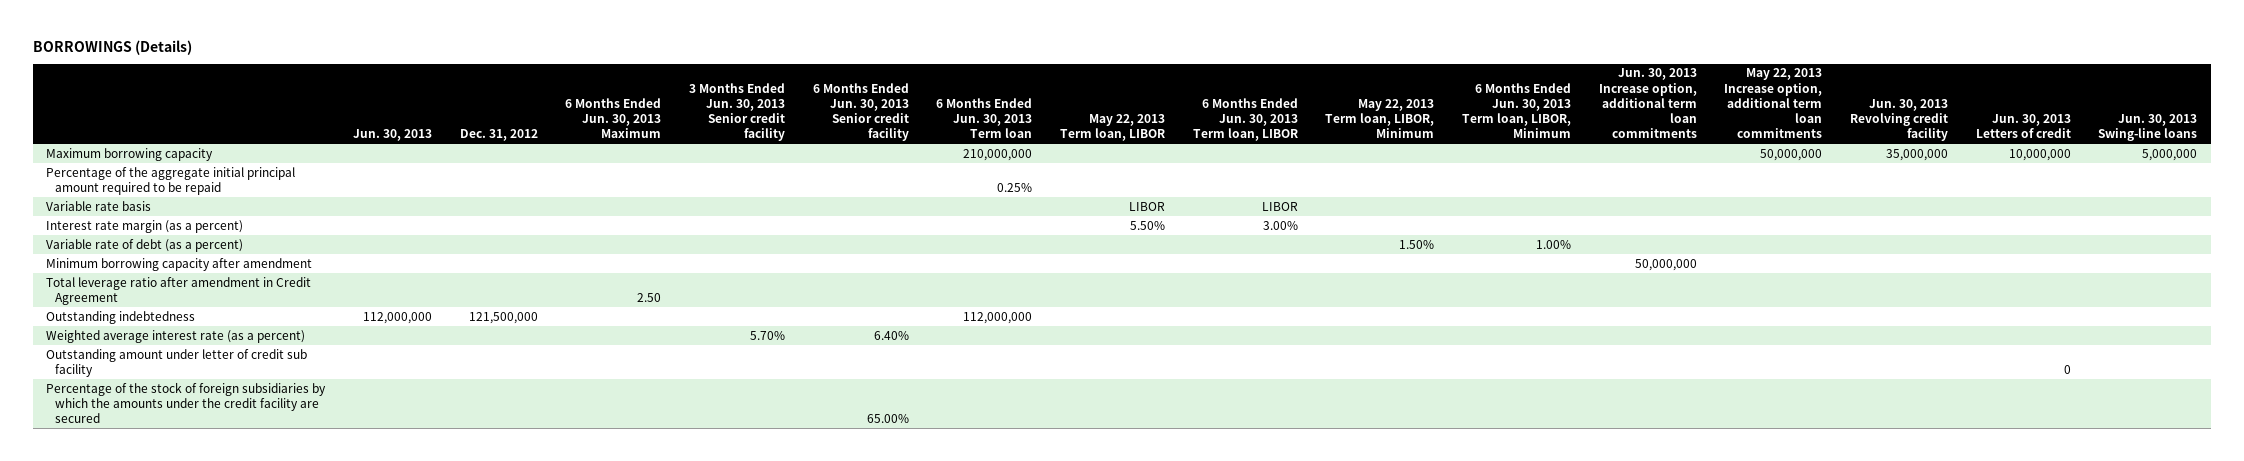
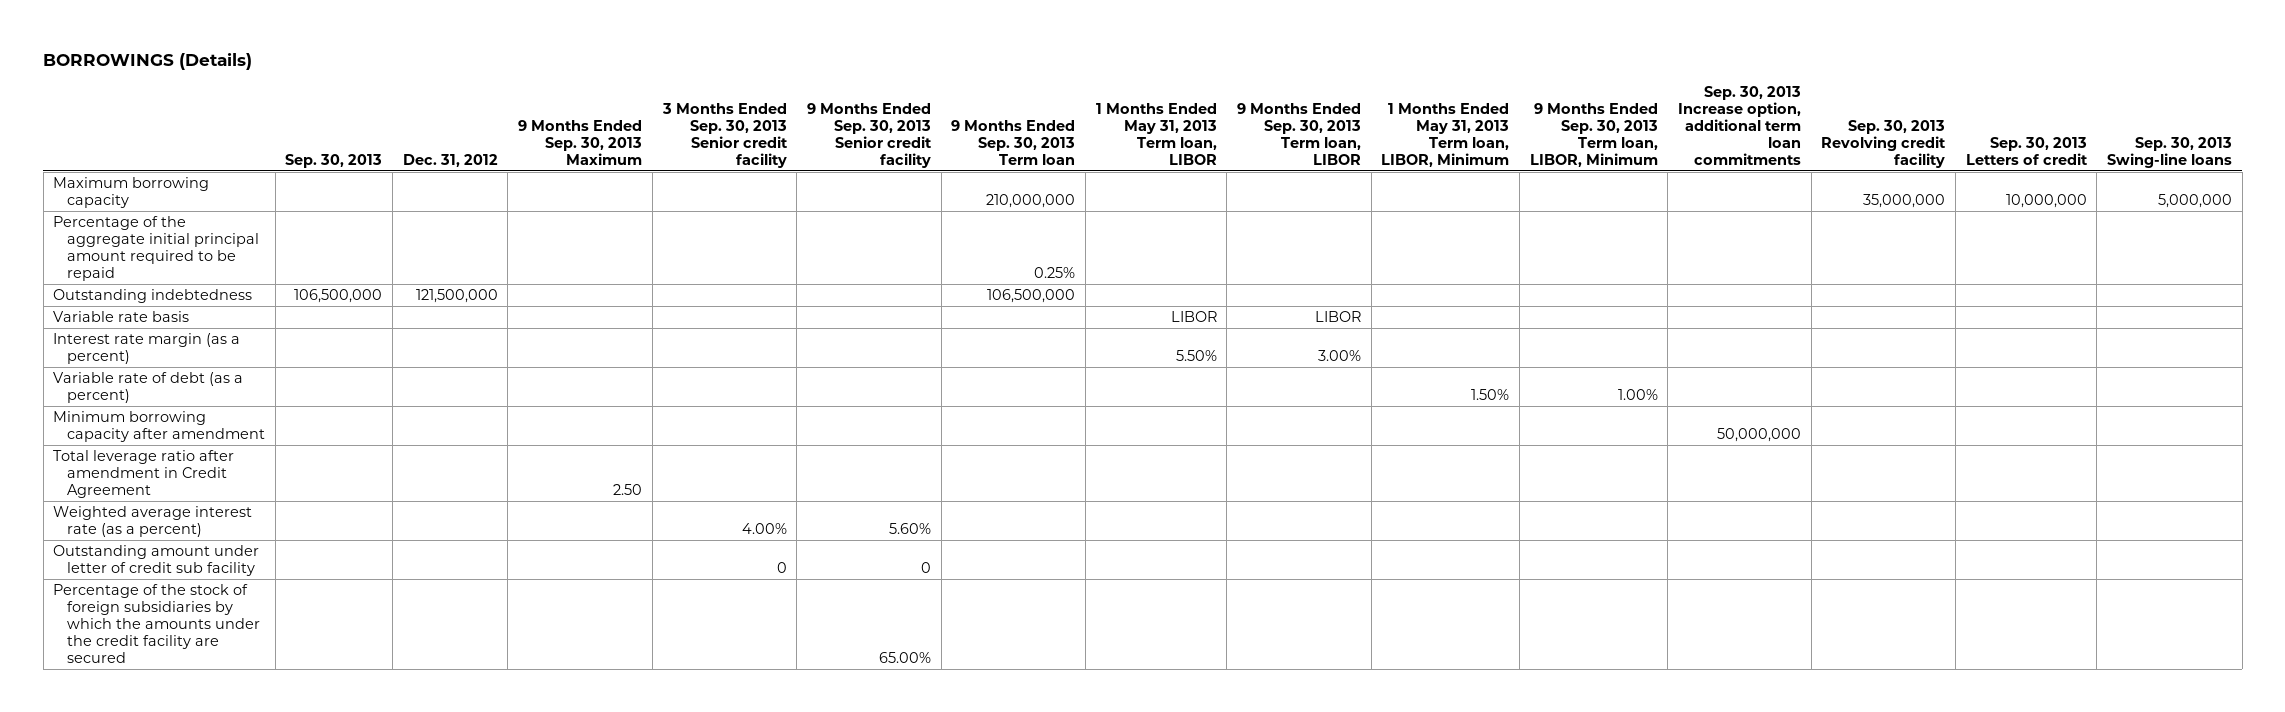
- | Jun. 30, 2013 | Dec. 31, 2012 | 6 Months Ended Jun. 30, 2013 Maximum | 3 Months Ended Jun. 30, 2013 Senior credit facility | 6 Months Ended Jun. 30, 2013 Senior credit facility | 6 Months Ended Jun. 30, 2013 Term loan | May 22, 2013 Term loan, LIBOR | 6 Months Ended Jun. 30, 2013 Term loan, LIBOR | May 22, 2013 Term loan, LIBOR, Minimum | 6 Months Ended Jun. 30, 2013 Term loan, LIBOR, Minimum | Jun. 30, 2013 Increase option, additional term loan commitments | May 22, 2013 Increase option, additional term loan commitments | Jun. 30, 2013 Revolving credit facility | Jun. 30, 2013 Letters of credit | Jun. 30, 2013 Swing-line loans
+ | Sep. 30, 2013 | Dec. 31, 2012 | 9 Months Ended Sep. 30, 2013 Maximum | 3 Months Ended Sep. 30, 2013 Senior credit facility | 9 Months Ended Sep. 30, 2013 Senior credit facility | 9 Months Ended Sep. 30, 2013 Term loan | 1 Months Ended May 31, 2013 Term loan, LIBOR | 9 Months Ended Sep. 30, 2013 Term loan, LIBOR | 1 Months Ended May 31, 2013 Term loan, LIBOR, Minimum | 9 Months Ended Sep. 30, 2013 Term loan, LIBOR, Minimum | Sep. 30, 2013 Increase option, additional term loan commitments | Sep. 30, 2013 Revolving credit facility | Sep. 30, 2013 Letters of credit | Sep. 30, 2013 Swing-line loans
moved up: Outstanding indebtedness | 106,500,000 | 121,500,000 | | | | 106,500,000 | | | | | | | |

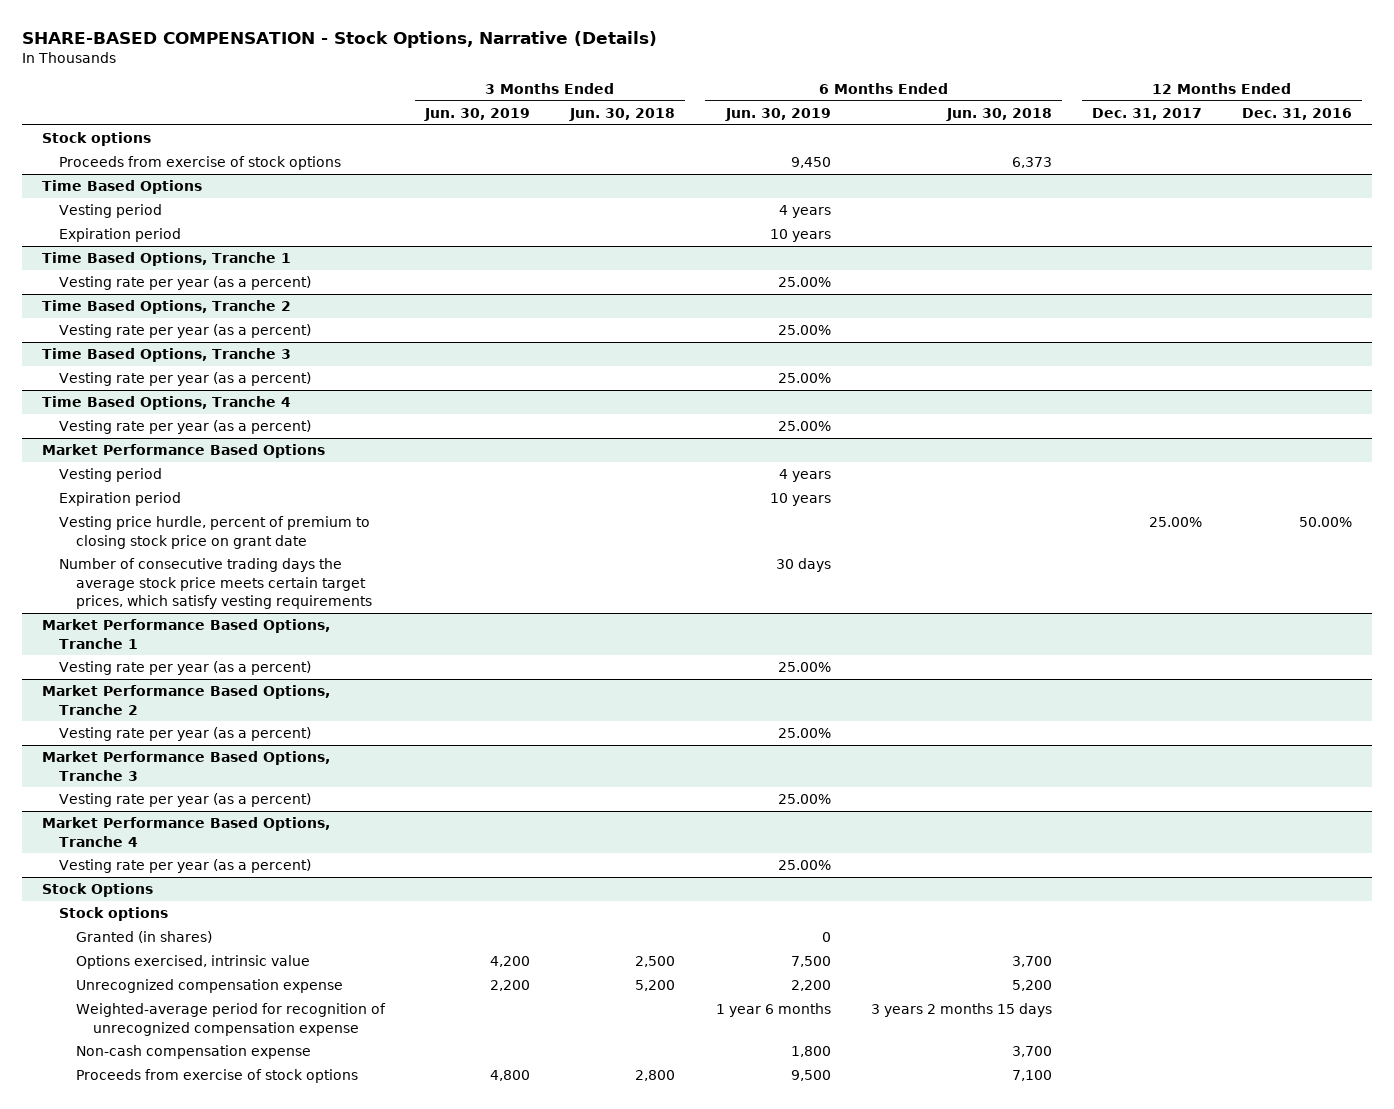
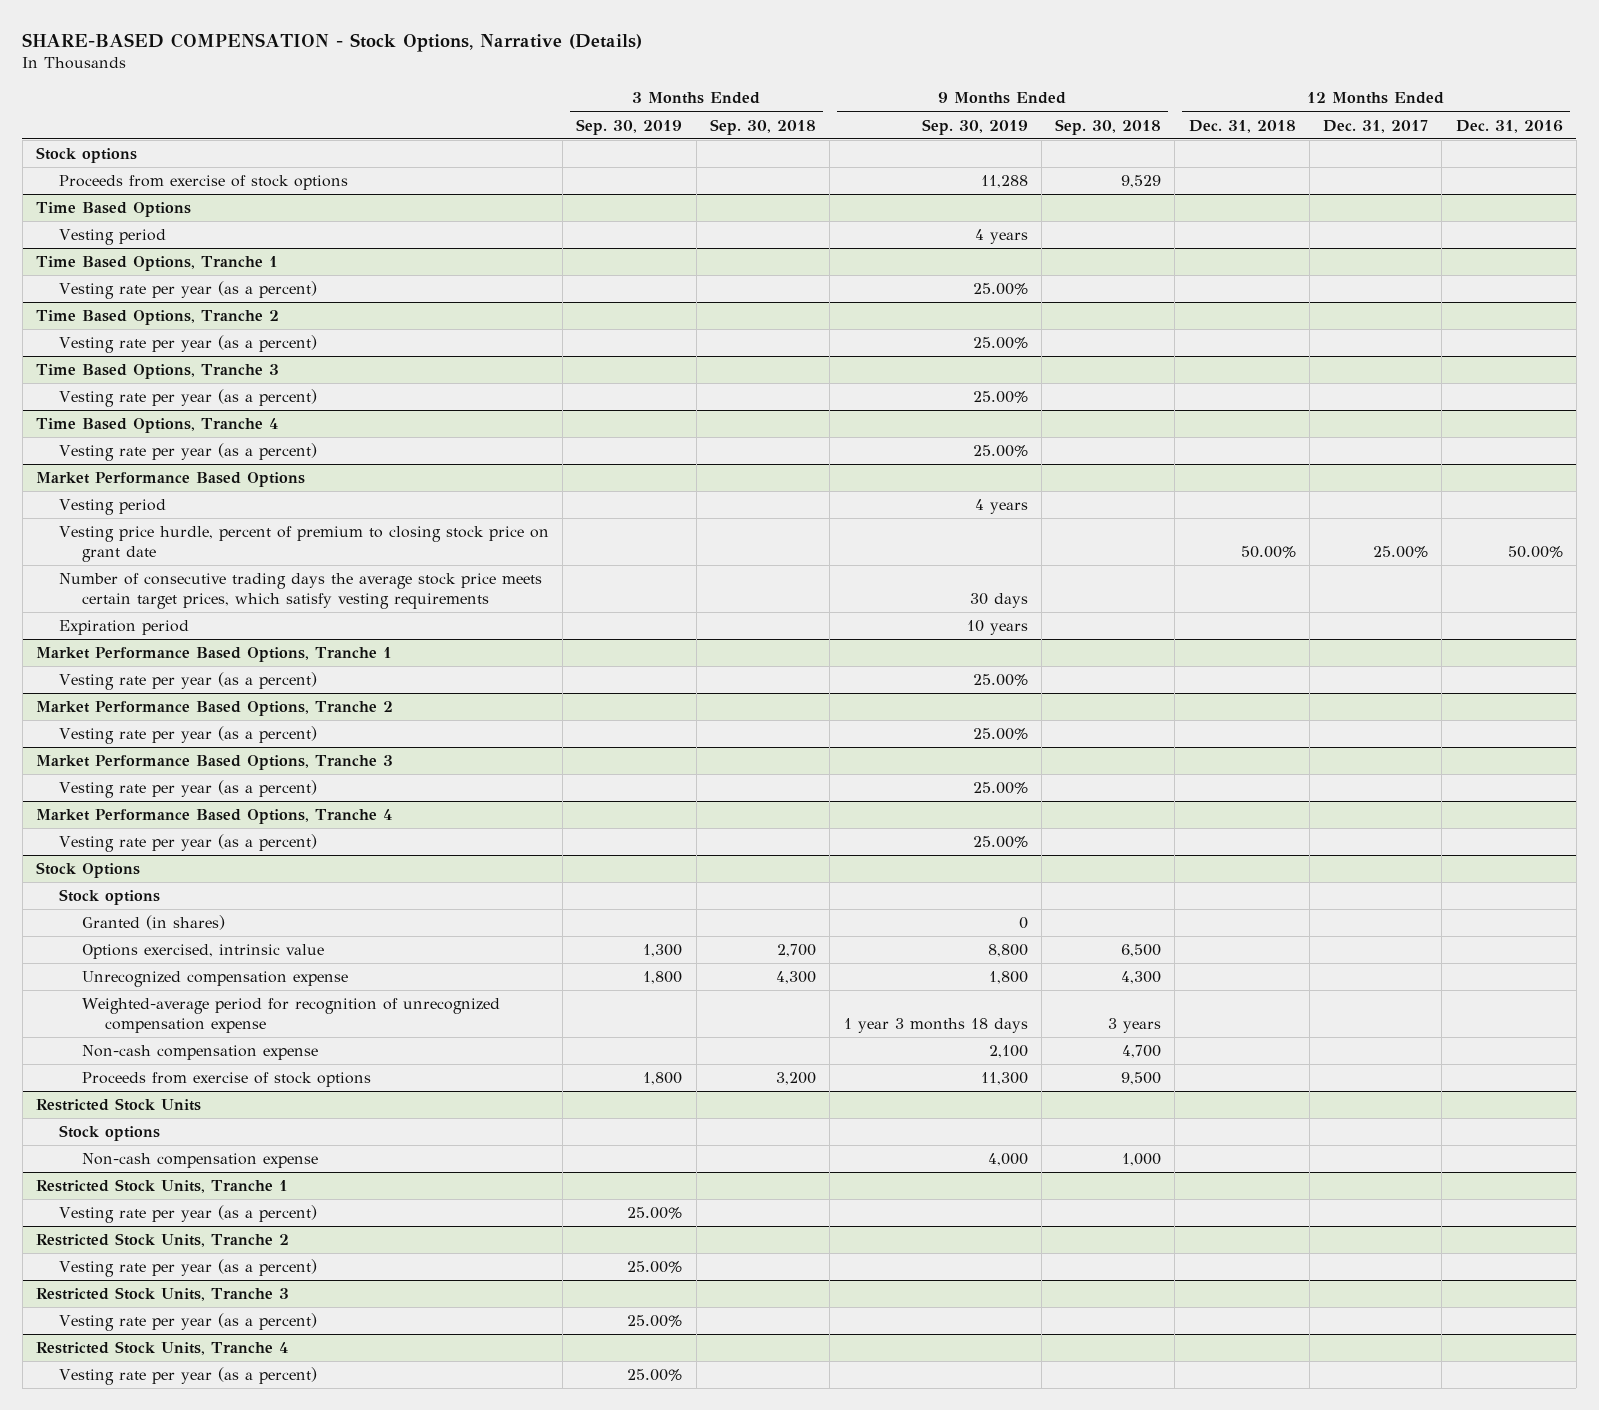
- | 3 Months Ended Jun. 30, 2019 | 3 Months Ended Jun. 30, 2018 | 6 Months Ended Jun. 30, 2019 | 6 Months Ended Jun. 30, 2018 | 12 Months Ended Dec. 31, 2017 | 12 Months Ended Dec. 31, 2016
+ | 3 Months Ended Sep. 30, 2019 | 3 Months Ended Sep. 30, 2018 | 9 Months Ended Sep. 30, 2019 | 9 Months Ended Sep. 30, 2018 | 12 Months Ended Dec. 31, 2018 | 12 Months Ended Dec. 31, 2017 | 12 Months Ended Dec. 31, 2016
@ Time Based Options
- Expiration period | | | 10 years | | |
@ Market Performance Based Options
moved down: Expiration period | | | 10 years | | | |
+ Restricted Stock Units
+ Stock options
+ Non-cash compensation expense | | | 4,000 | 1,000 | | |
+ Restricted Stock Units, Tranche 1
+ Vesting rate per year (as a percent) | 25.00% | | | | | |
+ Restricted Stock Units, Tranche 2
+ Vesting rate per year (as a percent) | 25.00% | | | | | |
+ Restricted Stock Units, Tranche 3
+ Vesting rate per year (as a percent) | 25.00% | | | | | |
+ Restricted Stock Units, Tranche 4
+ Vesting rate per year (as a percent) | 25.00% | | | | | |

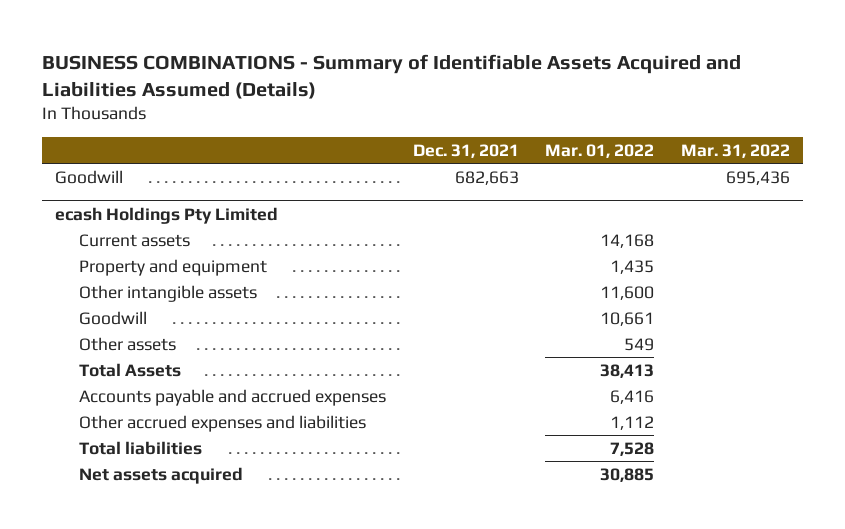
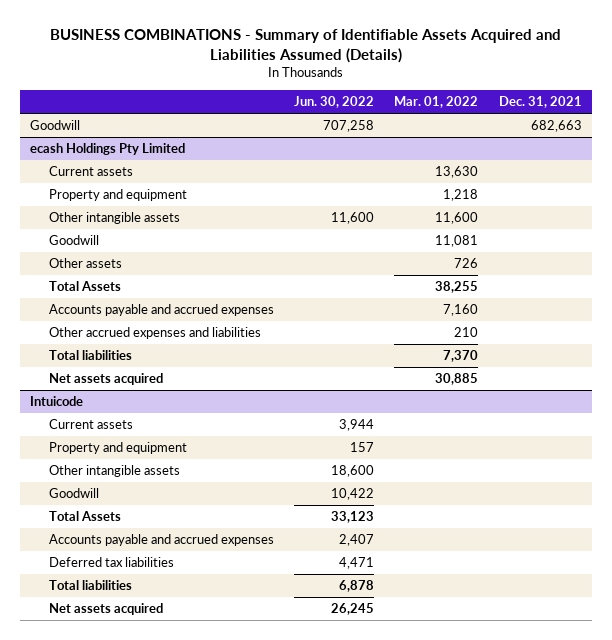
- | Dec. 31, 2021 | Mar. 01, 2022 | Mar. 31, 2022
+ | Jun. 30, 2022 | Mar. 01, 2022 | Dec. 31, 2021
@ ecash Holdings Pty Limited
- Current assets | | 14,168 |
- Property and equipment | | 1,435 |
+ Current assets | | 13,630 |
+ Property and equipment | | 1,218 |
- Goodwill | | 10,661 |
- Other assets | | 549 |
- Total Assets | | 38,413 |
- Accounts payable and accrued expenses | | 6,416 |
- Other accrued expenses and liabilities | | 1,112 |
- Total liabilities | | 7,528 |
+ Goodwill | | 11,081 |
+ Other assets | | 726 |
+ Total Assets | | 38,255 |
+ Accounts payable and accrued expenses | | 7,160 |
+ Other accrued expenses and liabilities | | 210 |
+ Total liabilities | | 7,370 |
+ Intuicode
+ Current assets | 3,944 | |
+ Property and equipment | 157 | |
+ Other intangible assets | 18,600 | |
+ Goodwill | 10,422 | |
+ Total Assets | 33,123 | |
+ Accounts payable and accrued expenses | 2,407 | |
+ Deferred tax liabilities | 4,471 | |
+ Total liabilities | 6,878 | |
+ Net assets acquired | 26,245 | |

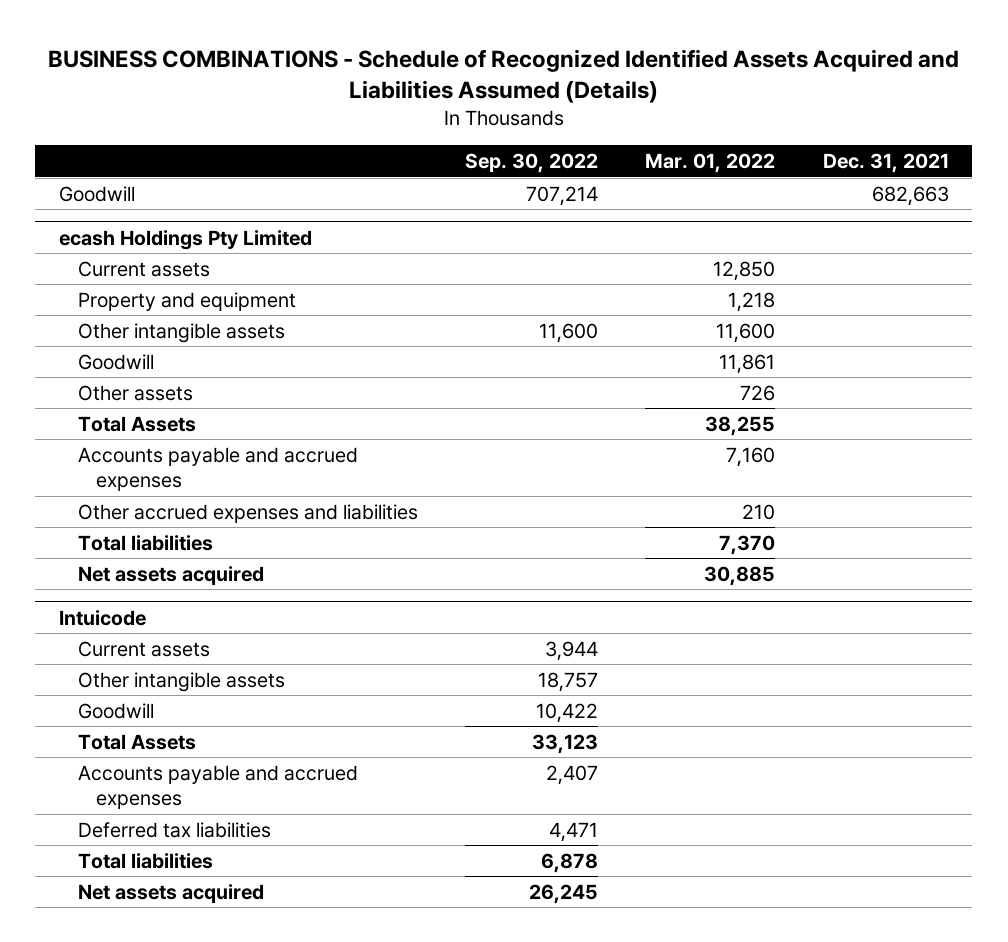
- BUSINESS COMBINATIONS - Summary of Identifiable Assets Acquired and Liabilities Assumed (Details)
+ BUSINESS COMBINATIONS - Schedule of Recognized Identified Assets Acquired and Liabilities Assumed (Details)
- | Jun. 30, 2022 | Mar. 01, 2022 | Dec. 31, 2021
+ | Sep. 30, 2022 | Mar. 01, 2022 | Dec. 31, 2021
@ ecash Holdings Pty Limited
- Current assets | | 13,630 |
+ Current assets | | 12,850 |
- Goodwill | | 11,081 |
+ Goodwill | | 11,861 |
@ Intuicode
- Property and equipment | 157 | |

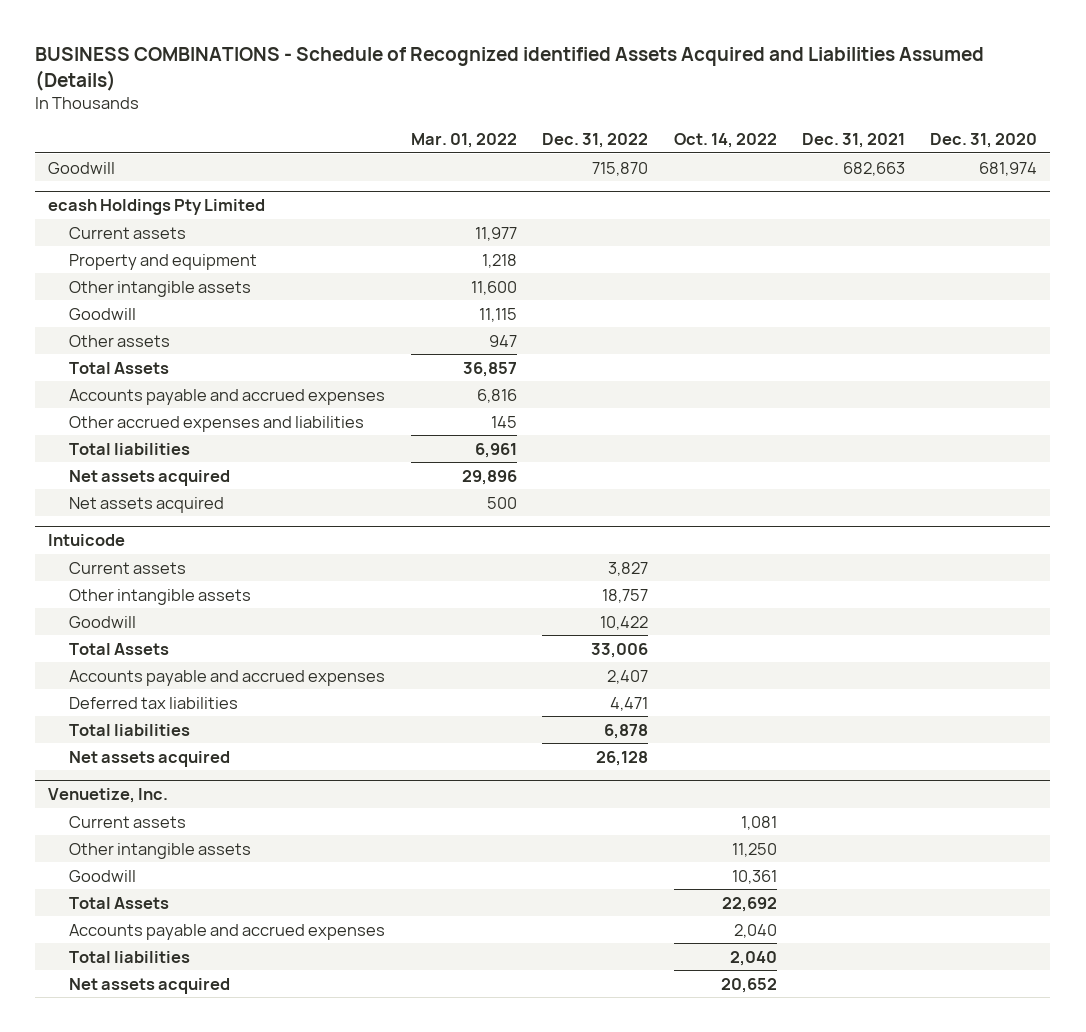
- BUSINESS COMBINATIONS - Schedule of Recognized Identified Assets Acquired and Liabilities Assumed (Details)
+ BUSINESS COMBINATIONS - Schedule of Recognized identified Assets Acquired and Liabilities Assumed (Details)
- | Sep. 30, 2022 | Mar. 01, 2022 | Dec. 31, 2021
+ | Mar. 01, 2022 | Dec. 31, 2022 | Oct. 14, 2022 | Dec. 31, 2021 | Dec. 31, 2020
@ ecash Holdings Pty Limited
- Current assets | | 12,850 |
+ Current assets | 11,977 | | | |
- Goodwill | | 11,861 |
- Other assets | | 726 |
- Total Assets | | 38,255 |
- Accounts payable and accrued expenses | | 7,160 |
- Other accrued expenses and liabilities | | 210 |
- Total liabilities | | 7,370 |
- Net assets acquired | | 30,885 |
+ Goodwill | 11,115 | | | |
+ Other assets | 947 | | | |
+ Total Assets | 36,857 | | | |
+ Accounts payable and accrued expenses | 6,816 | | | |
+ Other accrued expenses and liabilities | 145 | | | |
+ Total liabilities | 6,961 | | | |
+ Net assets acquired | 29,896 | | | |
+ Net assets acquired | 500 | | | |
+ Venuetize, Inc.
+ Current assets | | | 1,081 | |
+ Other intangible assets | | | 11,250 | |
+ Goodwill | | | 10,361 | |
+ Total Assets | | | 22,692 | |
+ Accounts payable and accrued expenses | | | 2,040 | |
+ Total liabilities | | | 2,040 | |
+ Net assets acquired | | | 20,652 | |

